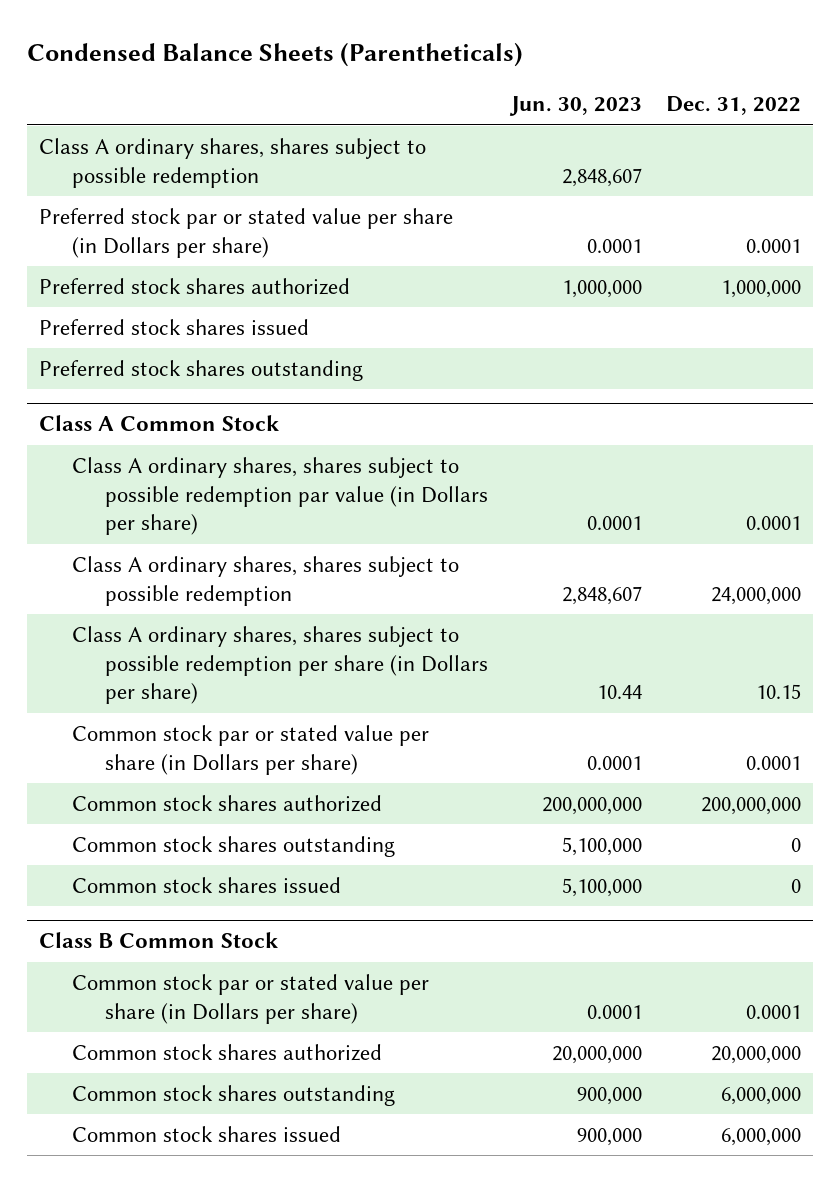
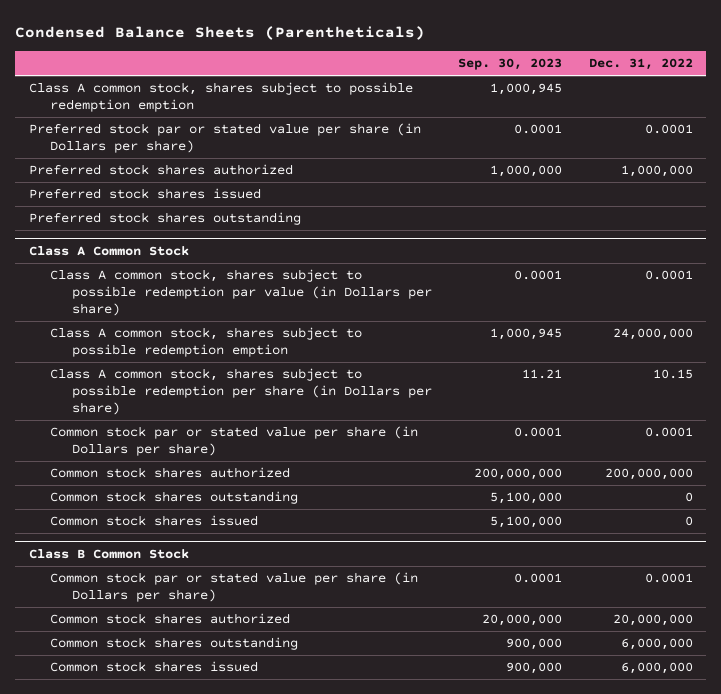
- | Jun. 30, 2023 | Dec. 31, 2022
+ | Sep. 30, 2023 | Dec. 31, 2022
- Class A ordinary shares, shares subject to possible redemption | 2,848,607 |
+ Class A common stock, shares subject to possible redemption emption | 1,000,945 |
@ Class A Common Stock
- Class A ordinary shares, shares subject to possible redemption par value (in Dollars per share) | 0.0001 | 0.0001
- Class A ordinary shares, shares subject to possible redemption | 2,848,607 | 24,000,000
- Class A ordinary shares, shares subject to possible redemption per share (in Dollars per share) | 10.44 | 10.15
+ Class A common stock, shares subject to possible redemption par value (in Dollars per share) | 0.0001 | 0.0001
+ Class A common stock, shares subject to possible redemption emption | 1,000,945 | 24,000,000
+ Class A common stock, shares subject to possible redemption per share (in Dollars per share) | 11.21 | 10.15

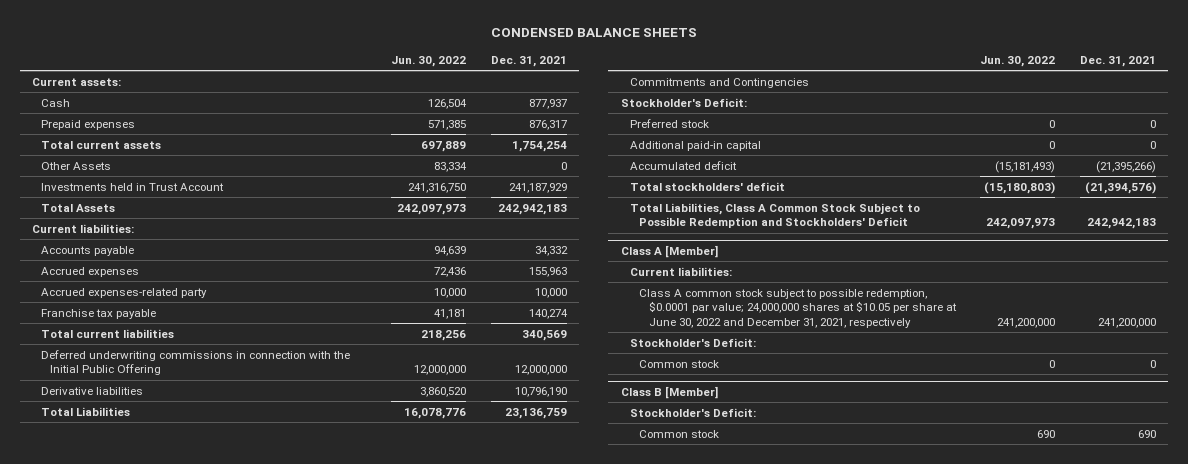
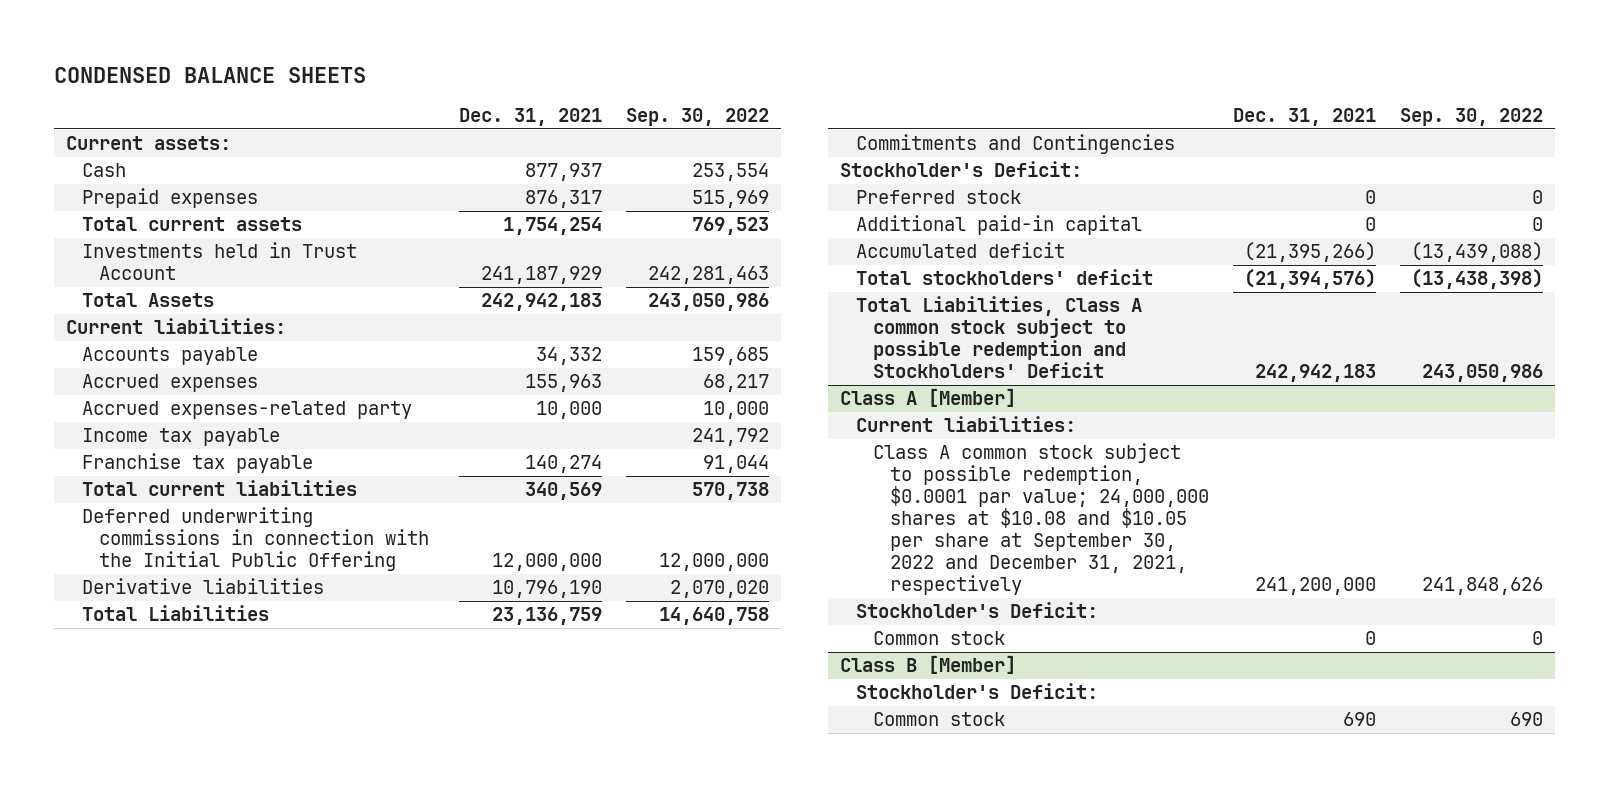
- | Jun. 30, 2022 | Dec. 31, 2021
+ | Dec. 31, 2021 | Sep. 30, 2022
- Other Assets | 83,334 | 0
+ Income tax payable | | 241,792
- Total Liabilities, Class A Common Stock Subject to Possible Redemption and Stockholders' Deficit | 242,097,973 | 242,942,183
+ Total Liabilities, Class A common stock subject to possible redemption and Stockholders' Deficit | 242,942,183 | 243,050,986
@ Class A [Member]
- Class A common stock subject to possible redemption, $0.0001 par value; 24,000,000 shares at $10.05 per share at June 30, 2022 and December 31, 2021, respectively | 241,200,000 | 241,200,000
+ Class A common stock subject to possible redemption, $0.0001 par value; 24,000,000 shares at $10.08 and $10.05 per share at September 30, 2022 and December 31, 2021, respectively | 241,200,000 | 241,848,626

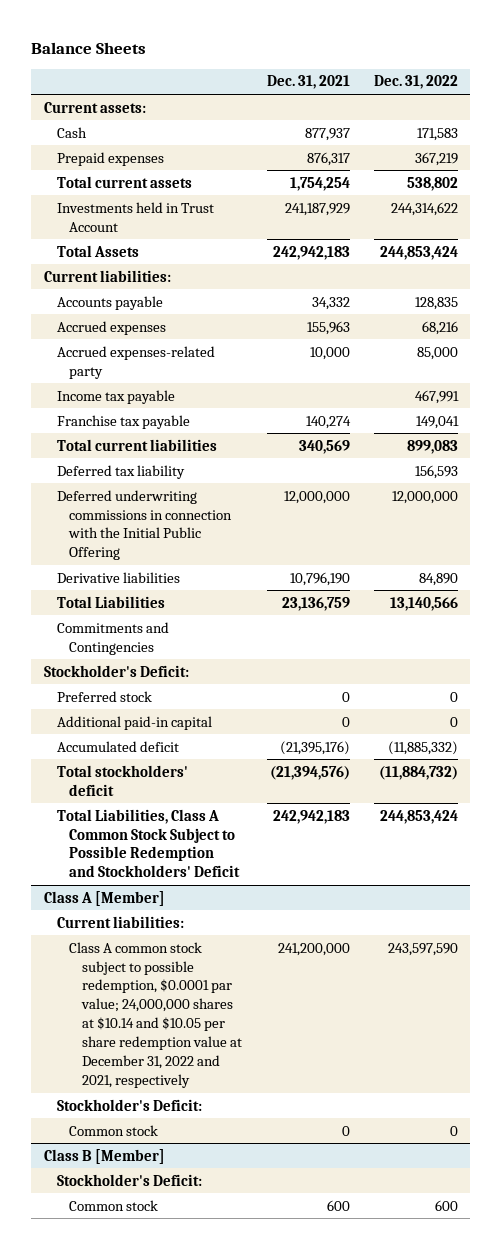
- CONDENSED BALANCE SHEETS
+ Balance Sheets
- | Dec. 31, 2021 | Sep. 30, 2022
+ | Dec. 31, 2021 | Dec. 31, 2022
+ Deferred tax liability | | 156,593
- Accumulated deficit | (21,395,266) | (13,439,088)
+ Accumulated deficit | (21,395,176) | (11,885,332)
- Total Liabilities, Class A common stock subject to possible redemption and Stockholders' Deficit | 242,942,183 | 243,050,986
+ Total Liabilities, Class A Common Stock Subject to Possible Redemption and Stockholders' Deficit | 242,942,183 | 244,853,424
@ Class A [Member]
- Class A common stock subject to possible redemption, $0.0001 par value; 24,000,000 shares at $10.08 and $10.05 per share at September 30, 2022 and December 31, 2021, respectively | 241,200,000 | 241,848,626
+ Class A common stock subject to possible redemption, $0.0001 par value; 24,000,000 shares at $10.14 and $10.05 per share redemption value at December 31, 2022 and 2021, respectively | 241,200,000 | 243,597,590
@ Class B [Member]
- Common stock | 690 | 690
+ Common stock | 600 | 600

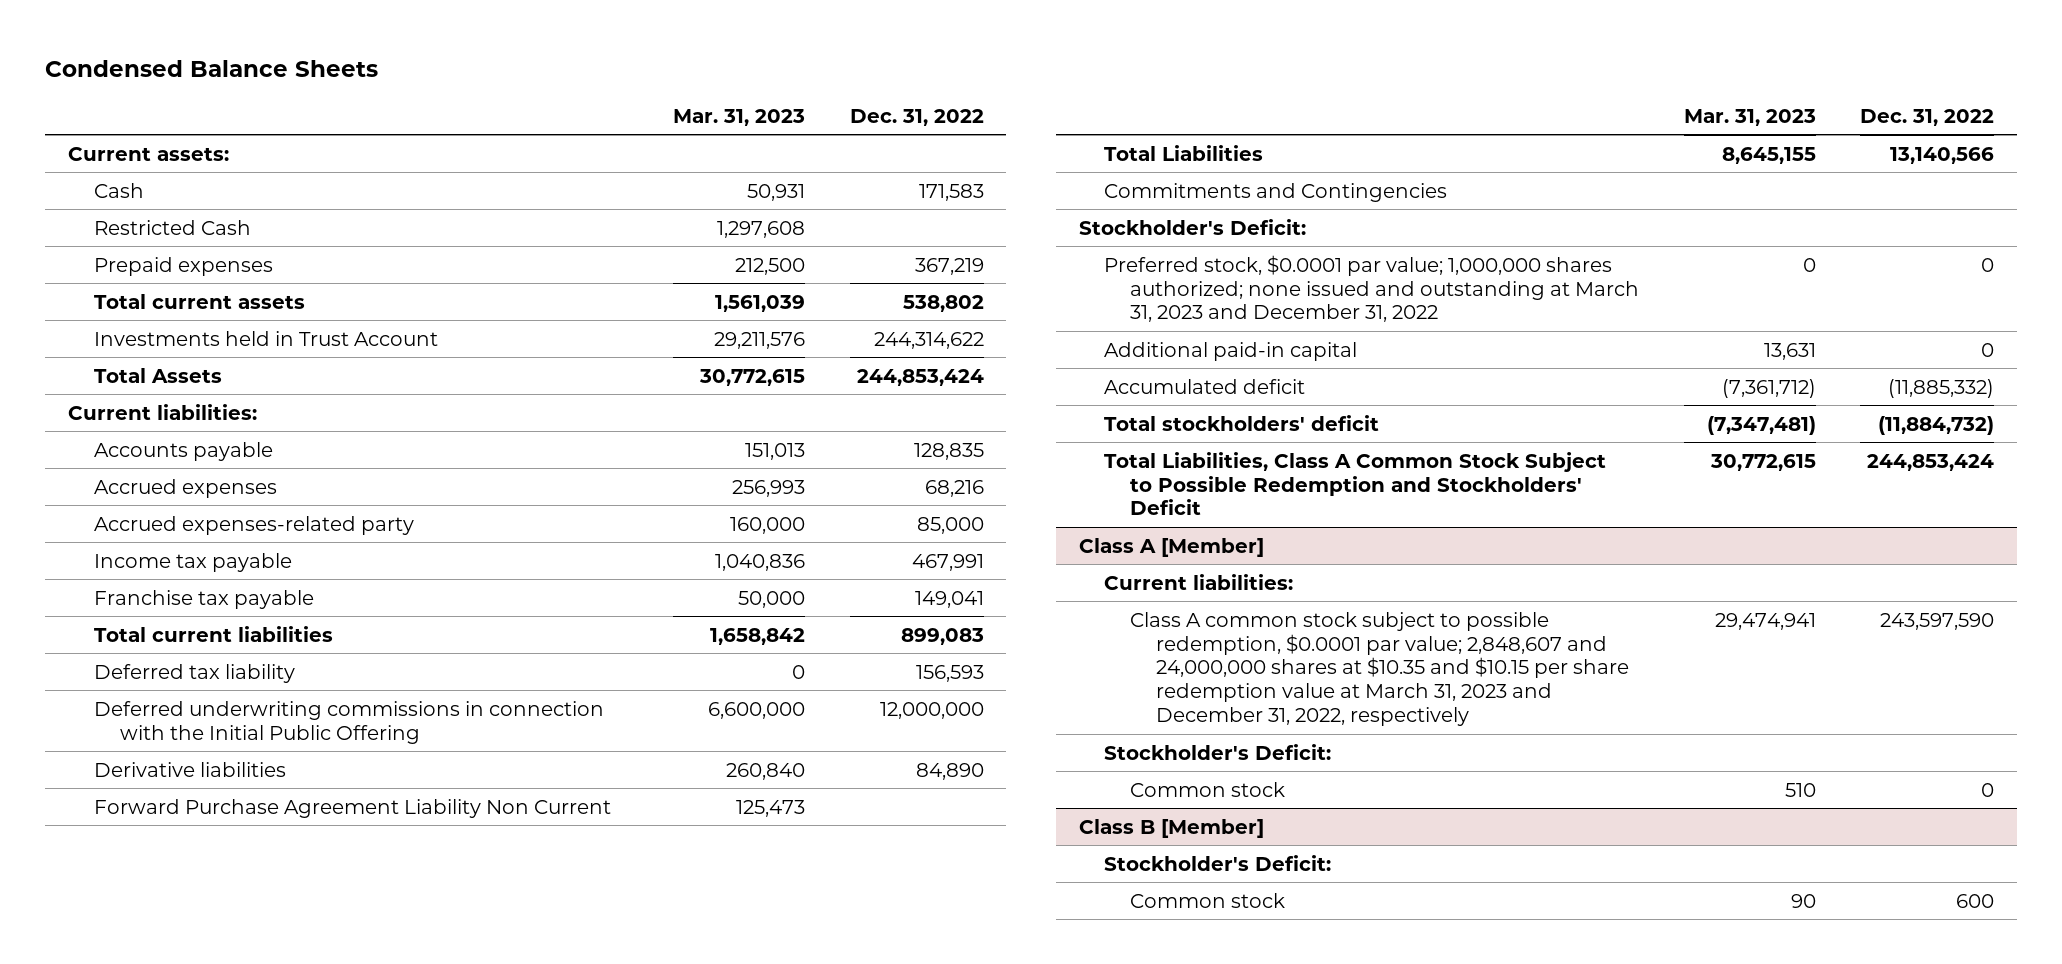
- Balance Sheets
+ Condensed Balance Sheets
- | Dec. 31, 2021 | Dec. 31, 2022
+ | Mar. 31, 2023 | Dec. 31, 2022
+ Restricted Cash | 1,297,608 |
+ Forward Purchase Agreement Liability Non Current | 125,473 |
- Preferred stock | 0 | 0
+ Preferred stock, $0.0001 par value; 1,000,000 shares authorized; none issued and outstanding at March 31, 2023 and December 31, 2022 | 0 | 0
@ Class A [Member]
- Class A common stock subject to possible redemption, $0.0001 par value; 24,000,000 shares at $10.14 and $10.05 per share redemption value at December 31, 2022 and 2021, respectively | 241,200,000 | 243,597,590
+ Class A common stock subject to possible redemption, $0.0001 par value; 2,848,607 and 24,000,000 shares at $10.35 and $10.15 per share redemption value at March 31, 2023 and December 31, 2022, respectively | 29,474,941 | 243,597,590

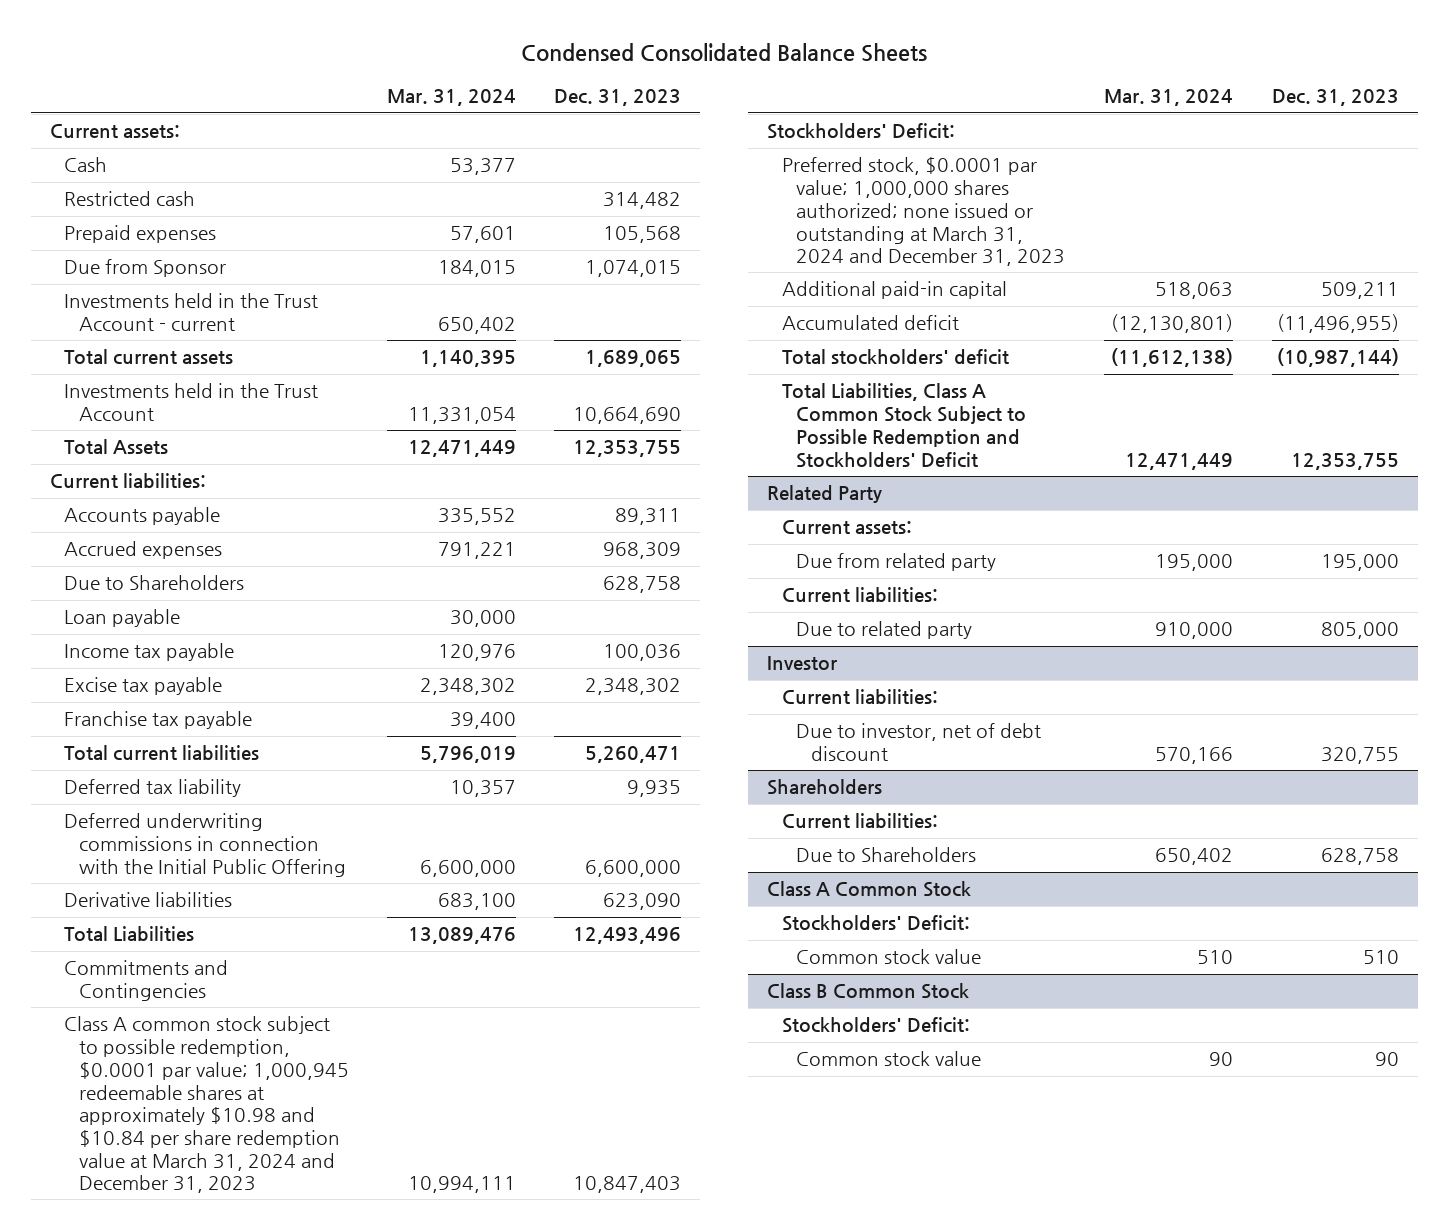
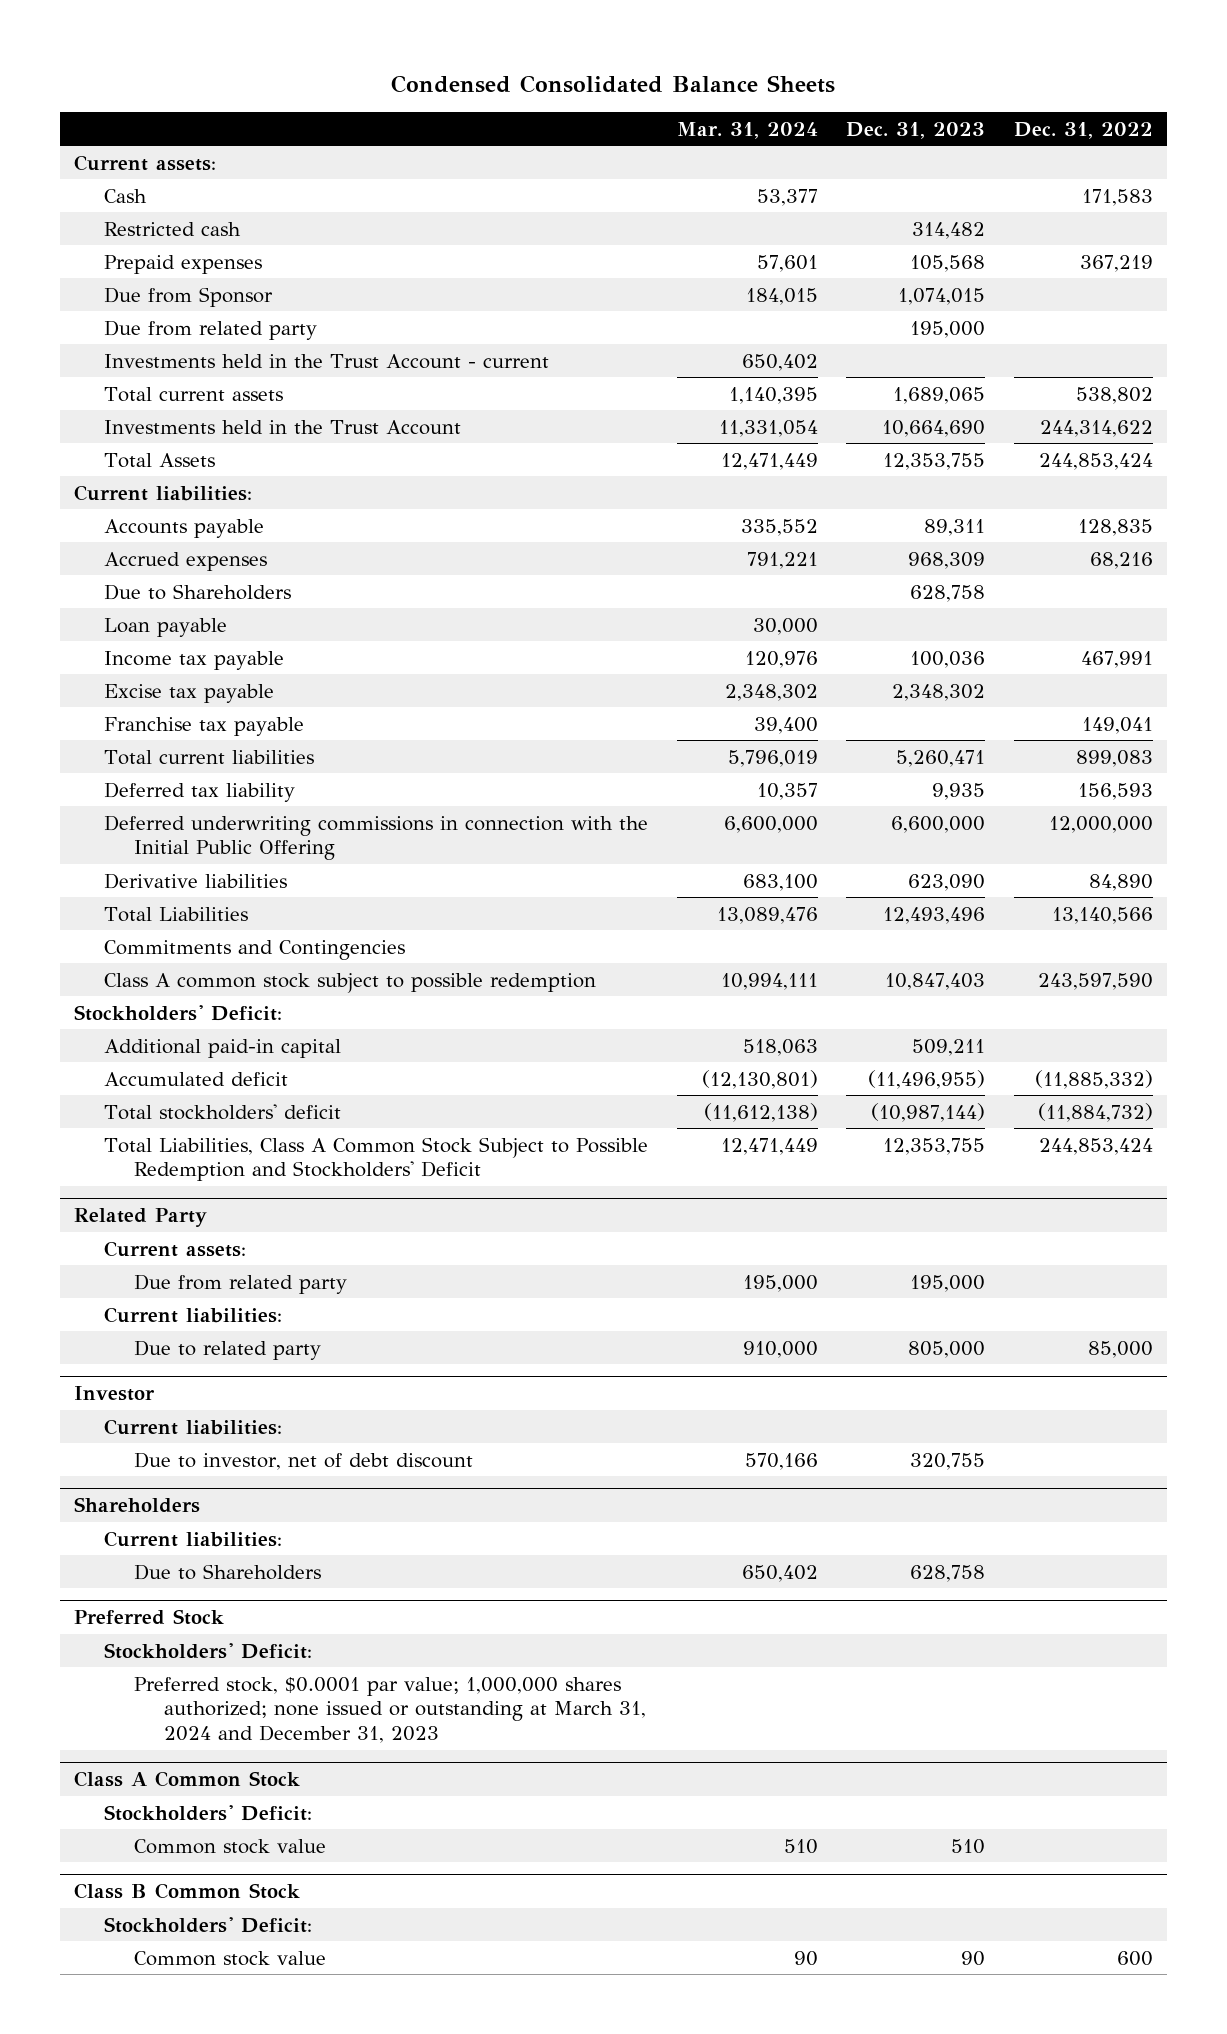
- | Mar. 31, 2024 | Dec. 31, 2023
+ | Mar. 31, 2024 | Dec. 31, 2023 | Dec. 31, 2022
+ Due from related party | | 195,000 |
- Class A common stock subject to possible redemption, $0.0001 par value; 1,000,945 redeemable shares at approximately $10.98 and $10.84 per share redemption value at March 31, 2024 and December 31, 2023 | 10,994,111 | 10,847,403
+ Class A common stock subject to possible redemption | 10,994,111 | 10,847,403 | 243,597,590
- Preferred stock, $0.0001 par value; 1,000,000 shares authorized; none issued or outstanding at March 31, 2024 and December 31, 2023
+ Preferred Stock
+ Stockholders' Deficit:
+ Preferred stock, $0.0001 par value; 1,000,000 shares authorized; none issued or outstanding at March 31, 2024 and December 31, 2023

